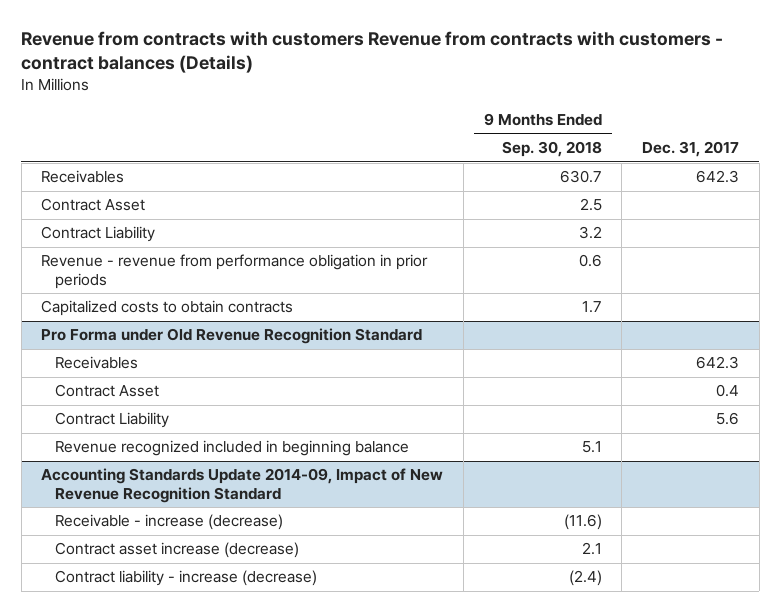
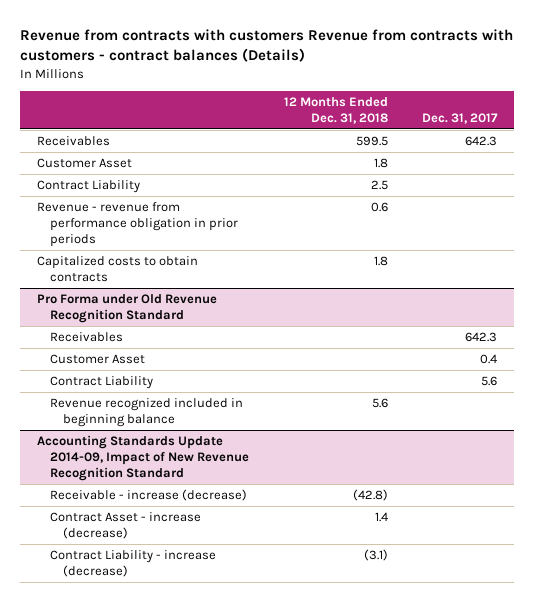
- | 9 Months Ended Sep. 30, 2018 | Dec. 31, 2017
+ | 12 Months Ended Dec. 31, 2018 | Dec. 31, 2017
- Contract Asset | 2.5 |
+ Customer Asset | 1.8 |
@ Pro Forma under Old Revenue Recognition Standard
- Contract Asset | | 0.4
+ Customer Asset | | 0.4
@ Accounting Standards Update 2014-09, Impact of New Revenue Recognition Standard
- Contract asset increase (decrease) | 2.1 |
- Contract liability - increase (decrease) | (2.4) |
+ Contract Asset - increase (decrease) | 1.4 |
+ Contract Liability - increase (decrease) | (3.1) |

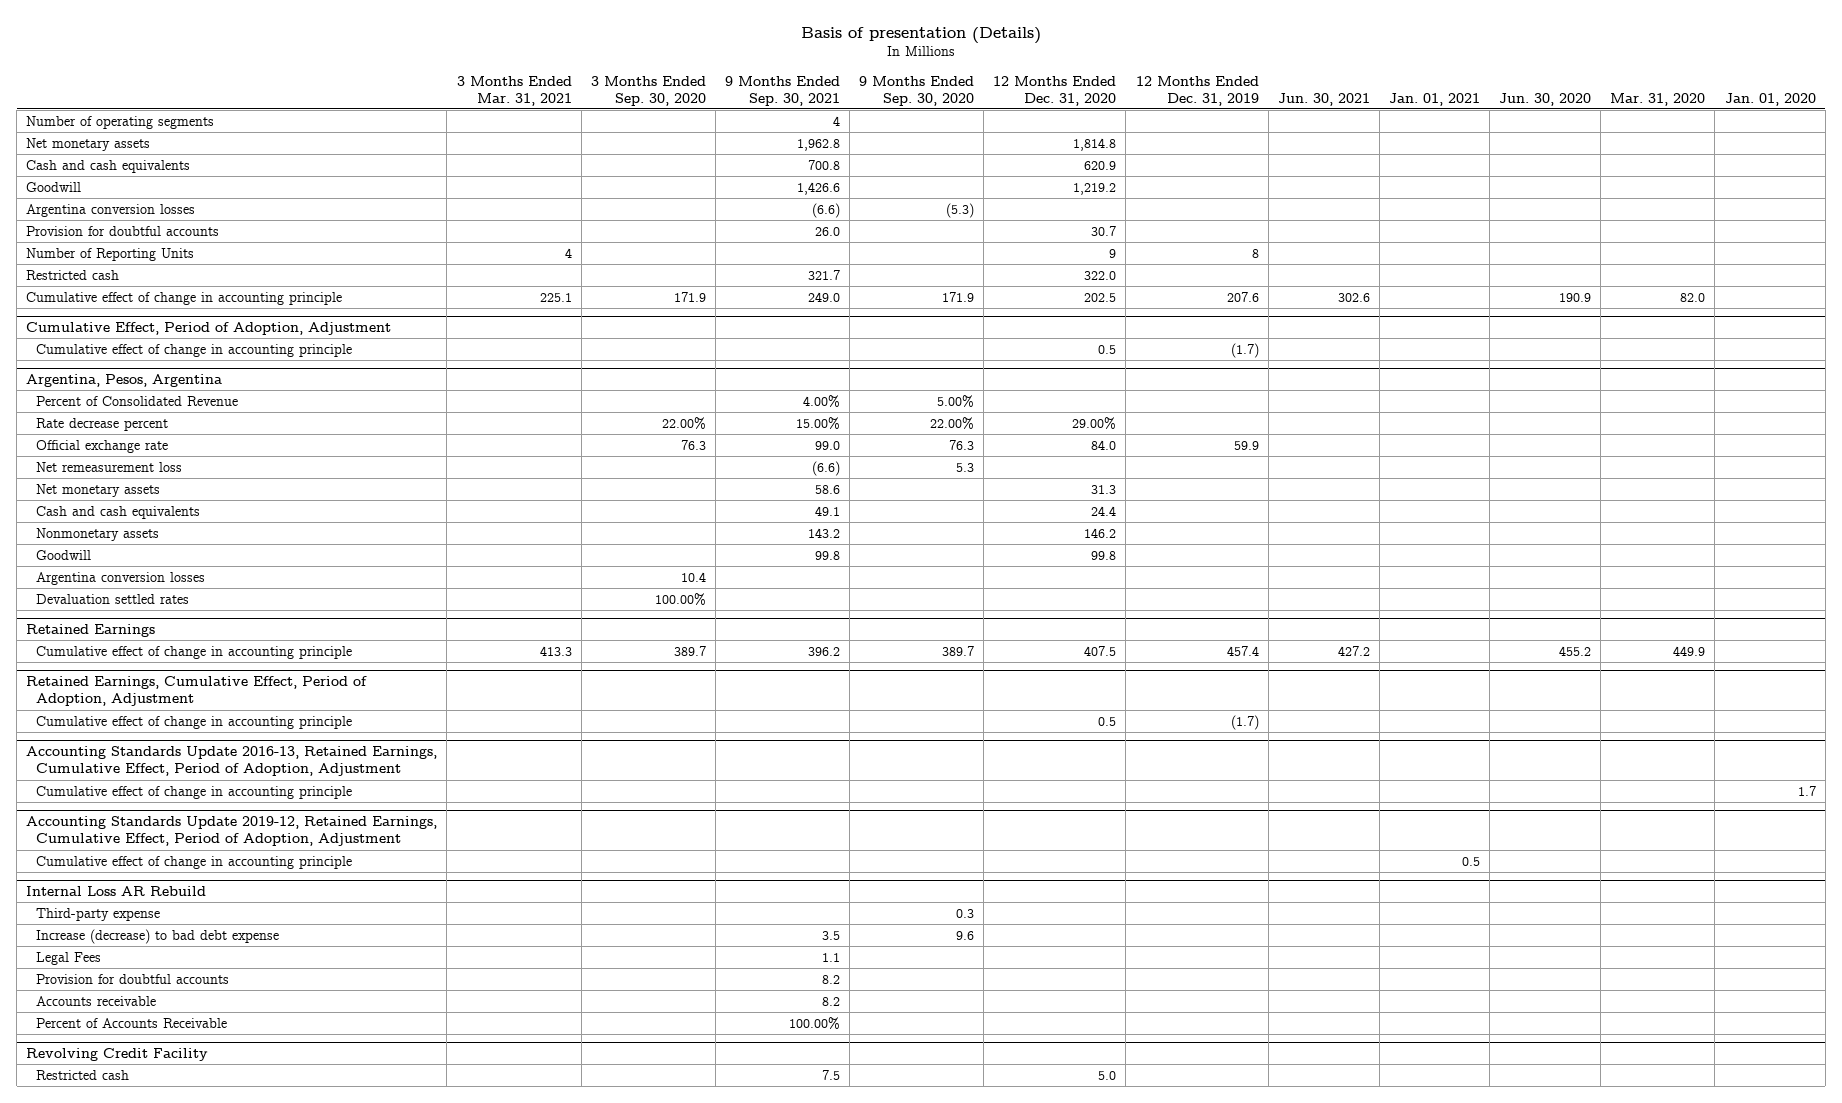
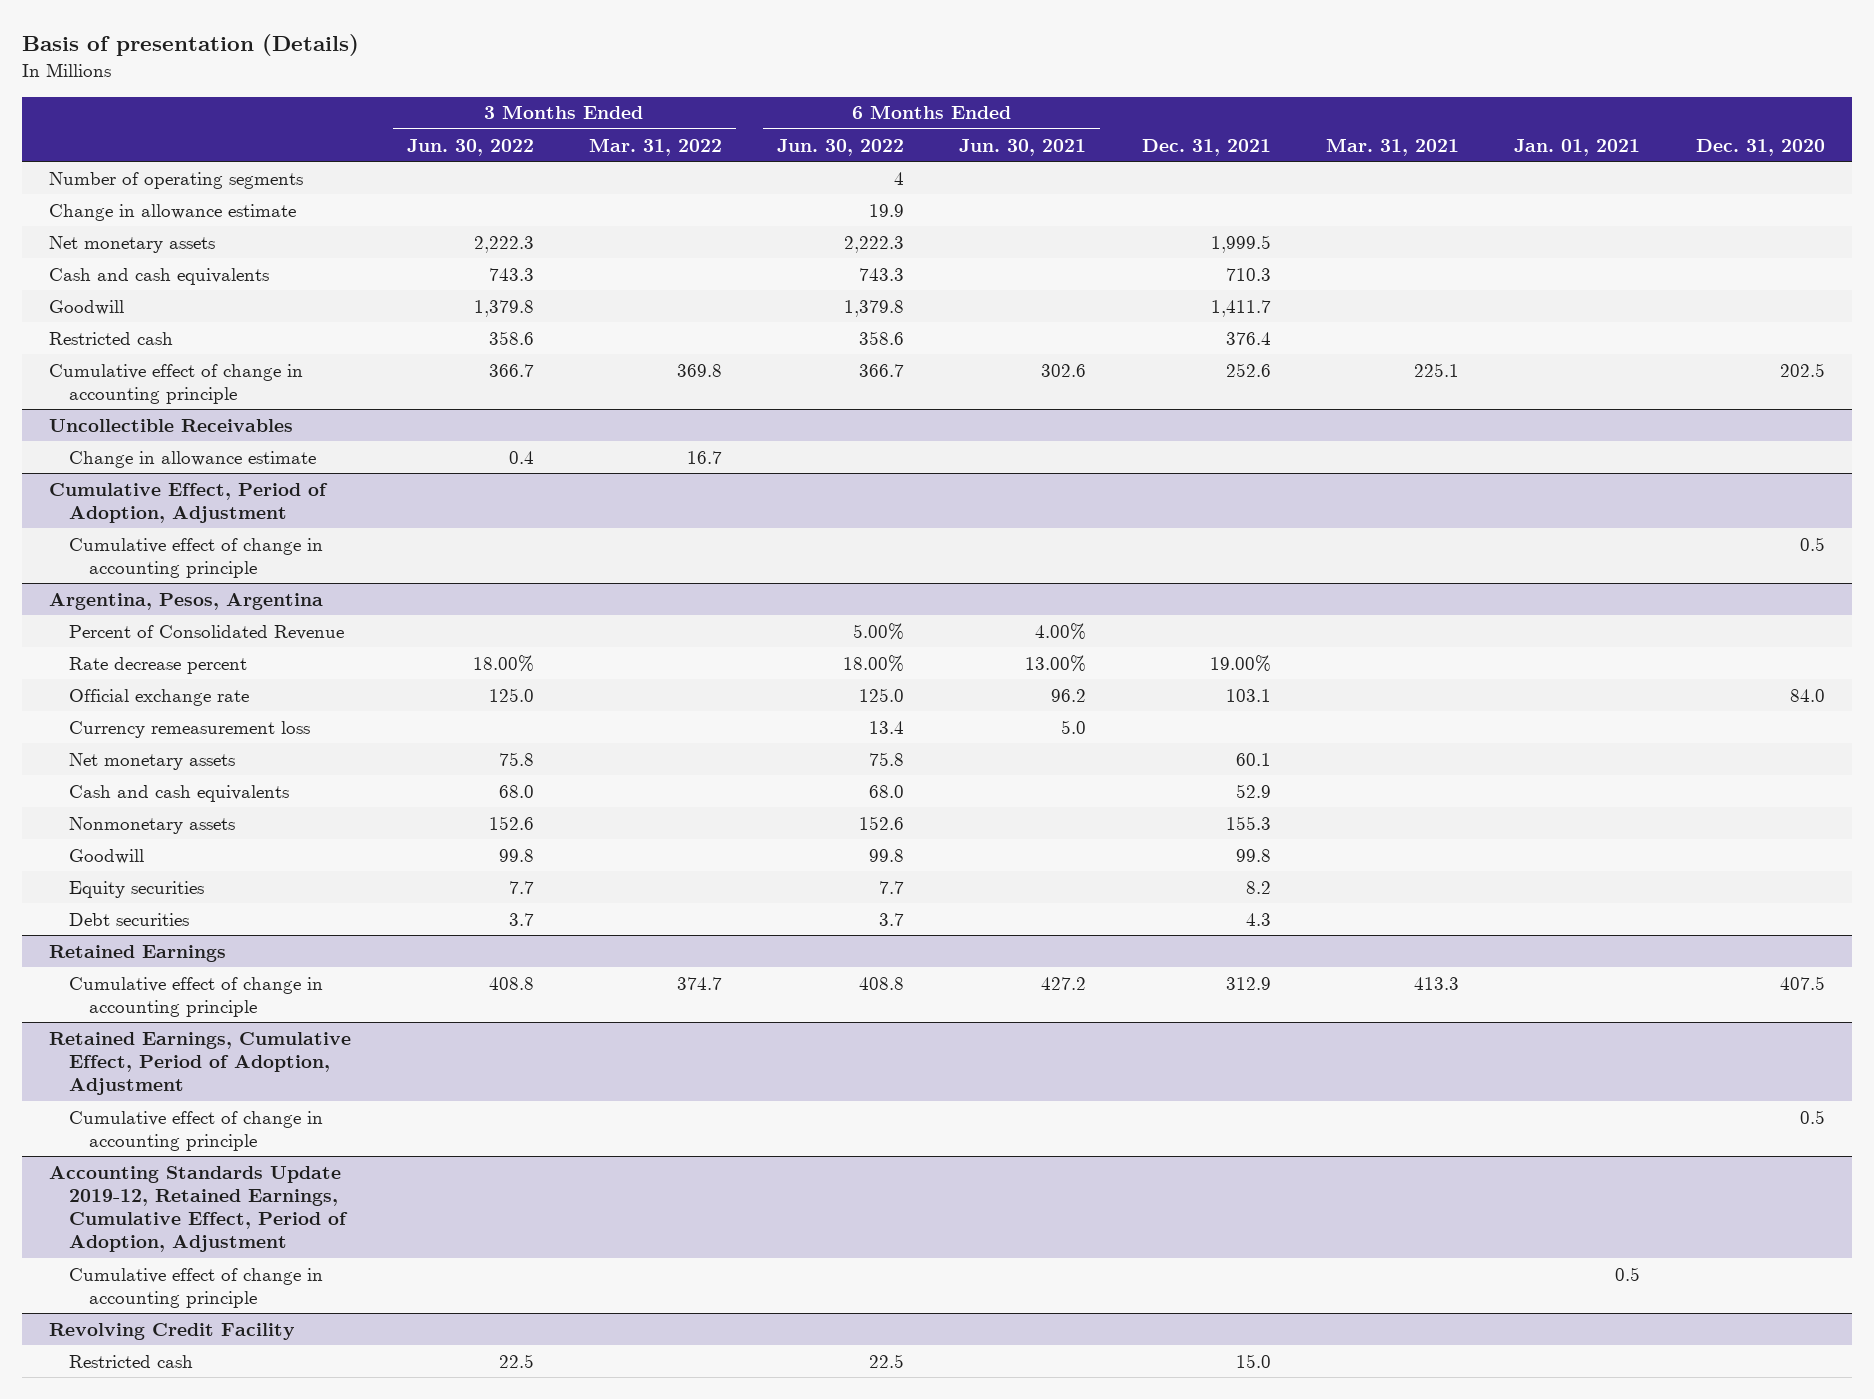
- | 3 Months Ended Mar. 31, 2021 | 3 Months Ended Sep. 30, 2020 | 9 Months Ended Sep. 30, 2021 | 9 Months Ended Sep. 30, 2020 | 12 Months Ended Dec. 31, 2020 | 12 Months Ended Dec. 31, 2019 | Jun. 30, 2021 | Jan. 01, 2021 | Jun. 30, 2020 | Mar. 31, 2020 | Jan. 01, 2020
+ | 3 Months Ended Jun. 30, 2022 | 3 Months Ended Mar. 31, 2022 | 6 Months Ended Jun. 30, 2022 | 6 Months Ended Jun. 30, 2021 | Dec. 31, 2021 | Mar. 31, 2021 | Jan. 01, 2021 | Dec. 31, 2020
+ Change in allowance estimate | | | 19.9 | | | | |
- Argentina conversion losses | | | (6.6) | (5.3) | | | | | | |
- Provision for doubtful accounts | | | 26.0 | | 30.7 | | | | | |
- Number of Reporting Units | 4 | | | | 9 | 8 | | | | |
+ Uncollectible Receivables
+ Change in allowance estimate | 0.4 | 16.7 | | | | | |
@ Argentina, Pesos, Argentina
- Net remeasurement loss | | | (6.6) | 5.3 | | | | | | |
+ Currency remeasurement loss | | | 13.4 | 5.0 | | | |
- Argentina conversion losses | | 10.4 | | | | | | | | |
- Devaluation settled rates | | 100.00% | | | | | | | | |
+ Equity securities | 7.7 | | 7.7 | | 8.2 | | |
+ Debt securities | 3.7 | | 3.7 | | 4.3 | | |
- Accounting Standards Update 2016-13, Retained Earnings, Cumulative Effect, Period of Adoption, Adjustment
- Cumulative effect of change in accounting principle | | | | | | | | | | | 1.7
- Internal Loss AR Rebuild
- Third-party expense | | | | 0.3 | | | | | | |
- Increase (decrease) to bad debt expense | | | 3.5 | 9.6 | | | | | | |
- Legal Fees | | | 1.1 | | | | | | | |
- Provision for doubtful accounts | | | 8.2 | | | | | | | |
- Accounts receivable | | | 8.2 | | | | | | | |
- Percent of Accounts Receivable | | | 100.00% | | | | | | | |

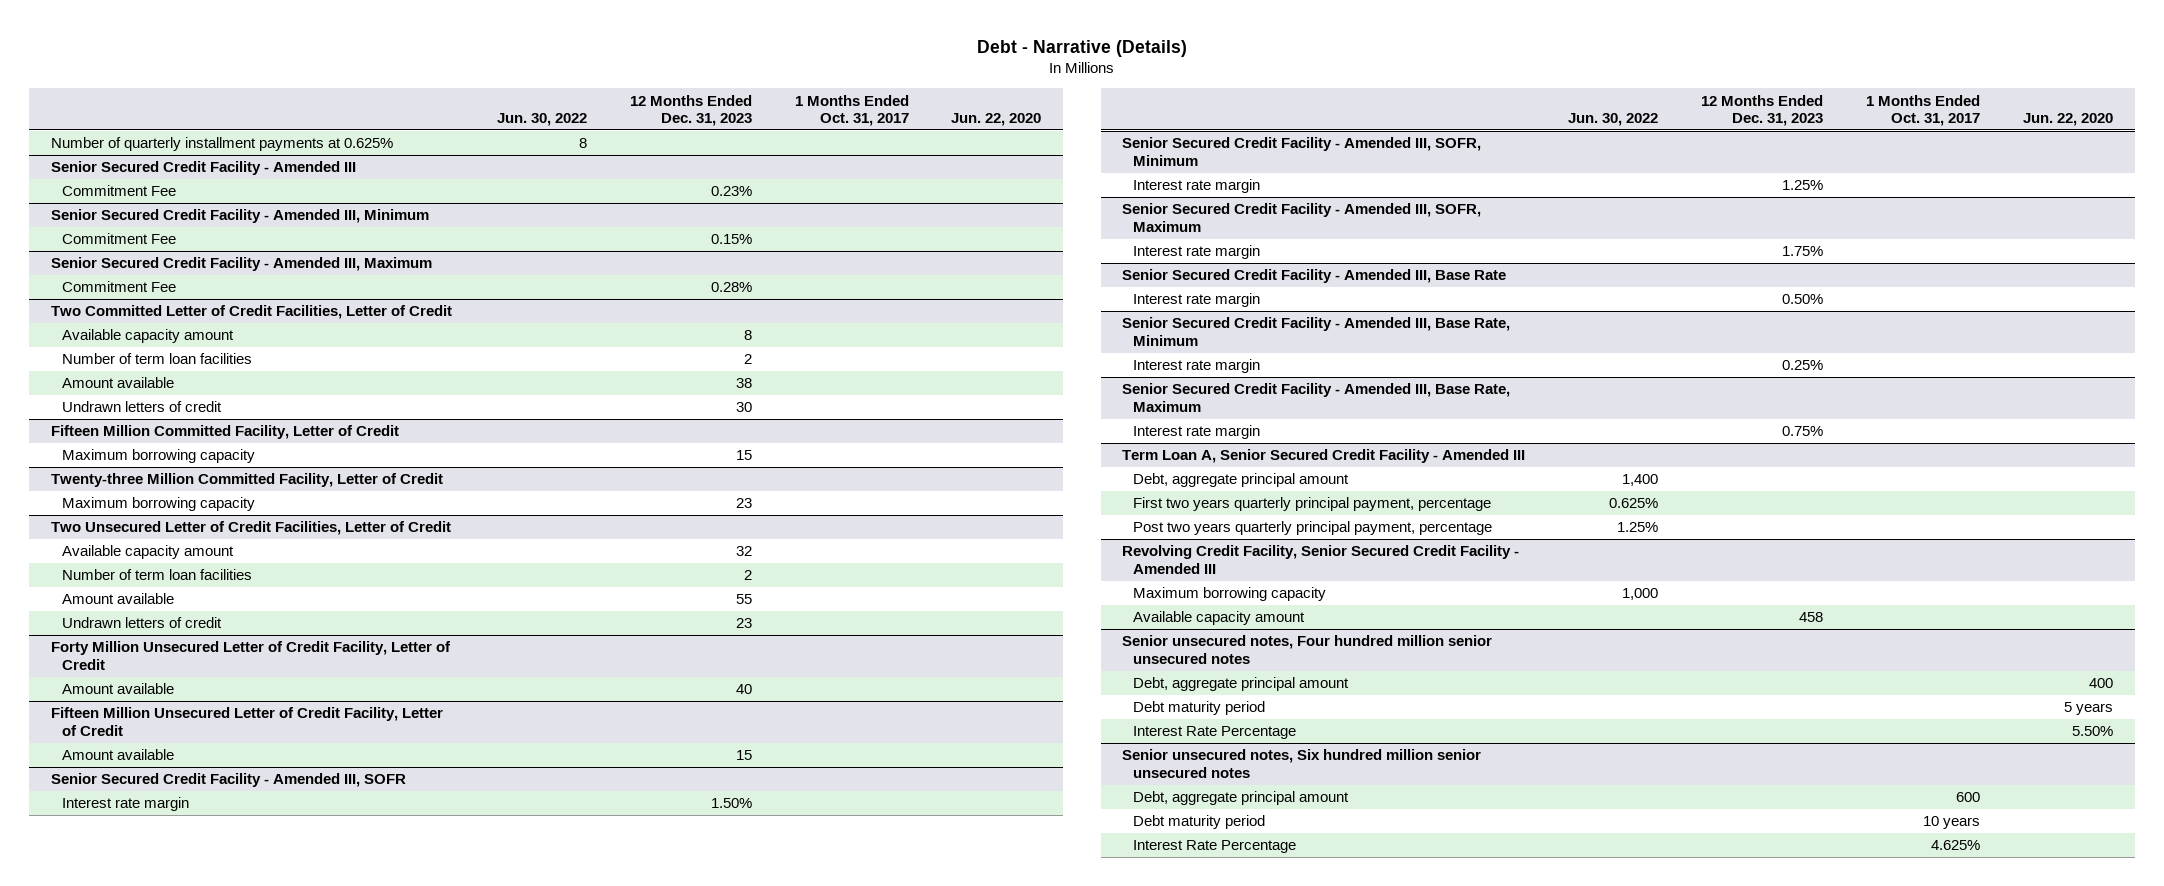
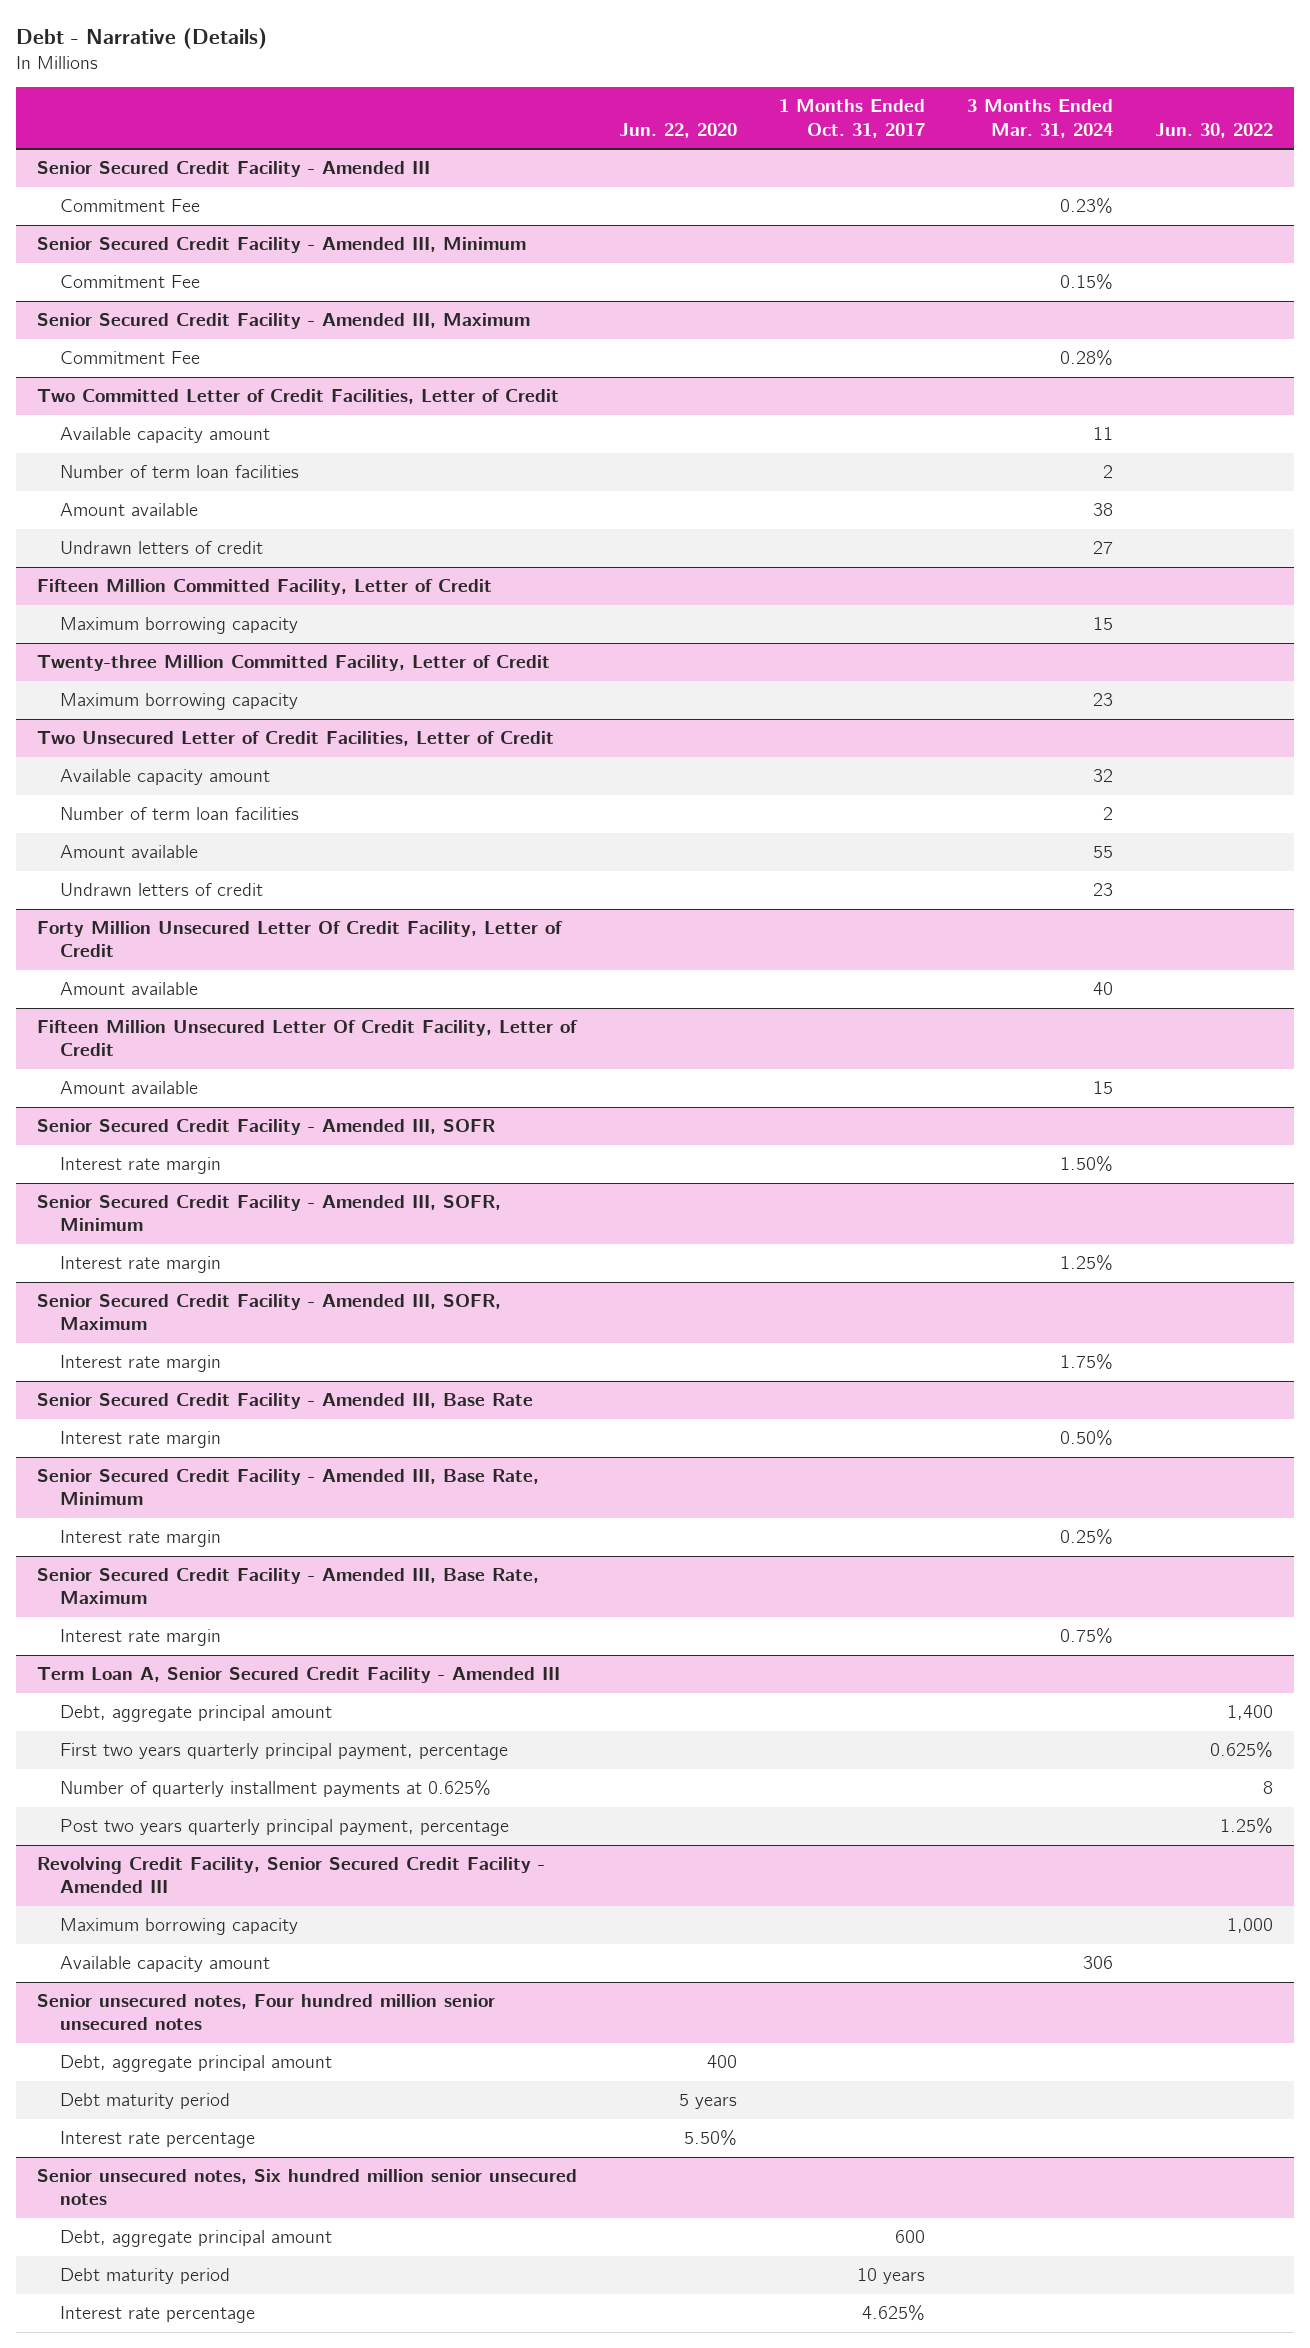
- | Jun. 30, 2022 | 12 Months Ended Dec. 31, 2023 | 1 Months Ended Oct. 31, 2017 | Jun. 22, 2020
+ | Jun. 22, 2020 | 1 Months Ended Oct. 31, 2017 | 3 Months Ended Mar. 31, 2024 | Jun. 30, 2022
- Number of quarterly installment payments at 0.625% | 8 | | |
- Forty Million Unsecured Letter of Credit Facility, Letter of Credit
+ Forty Million Unsecured Letter Of Credit Facility, Letter of Credit
- Fifteen Million Unsecured Letter of Credit Facility, Letter of Credit
+ Fifteen Million Unsecured Letter Of Credit Facility, Letter of Credit
@ Term Loan A, Senior Secured Credit Facility - Amended III
+ Number of quarterly installment payments at 0.625% | | | | 8
@ Senior unsecured notes, Four hundred million senior unsecured notes
- Interest Rate Percentage | | | | 5.50%
+ Interest rate percentage | 5.50% | | |
@ Senior unsecured notes, Six hundred million senior unsecured notes
- Interest Rate Percentage | | | 4.625% |
+ Interest rate percentage | | 4.625% | |

